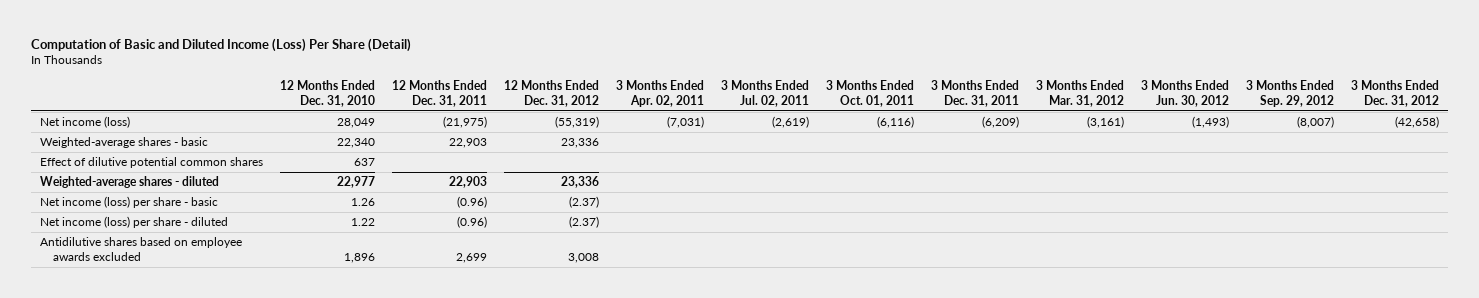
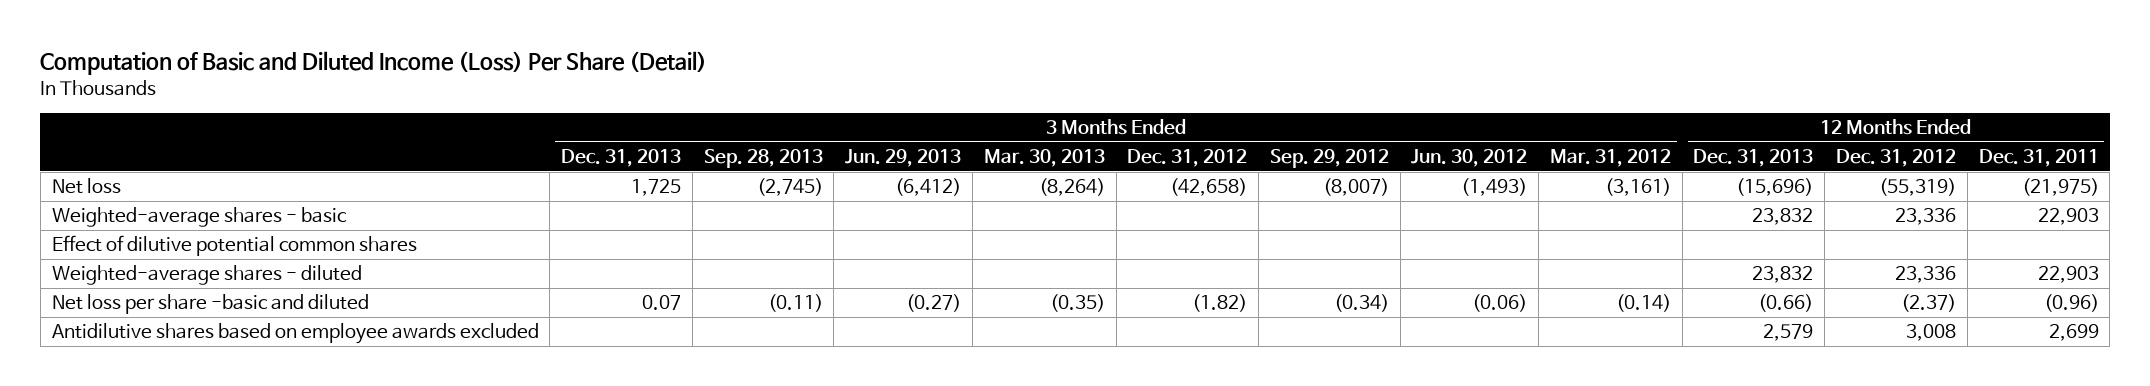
- | 12 Months Ended Dec. 31, 2010 | 12 Months Ended Dec. 31, 2011 | 12 Months Ended Dec. 31, 2012 | 3 Months Ended Apr. 02, 2011 | 3 Months Ended Jul. 02, 2011 | 3 Months Ended Oct. 01, 2011 | 3 Months Ended Dec. 31, 2011 | 3 Months Ended Mar. 31, 2012 | 3 Months Ended Jun. 30, 2012 | 3 Months Ended Sep. 29, 2012 | 3 Months Ended Dec. 31, 2012
+ | 3 Months Ended Dec. 31, 2013 | 3 Months Ended Sep. 28, 2013 | 3 Months Ended Jun. 29, 2013 | 3 Months Ended Mar. 30, 2013 | 3 Months Ended Dec. 31, 2012 | 3 Months Ended Sep. 29, 2012 | 3 Months Ended Jun. 30, 2012 | 3 Months Ended Mar. 31, 2012 | 12 Months Ended Dec. 31, 2013 | 12 Months Ended Dec. 31, 2012 | 12 Months Ended Dec. 31, 2011
- Net income (loss) | 28,049 | (21,975) | (55,319) | (7,031) | (2,619) | (6,116) | (6,209) | (3,161) | (1,493) | (8,007) | (42,658)
+ Net loss | 1,725 | (2,745) | (6,412) | (8,264) | (42,658) | (8,007) | (1,493) | (3,161) | (15,696) | (55,319) | (21,975)
- Net income (loss) per share - basic | 1.26 | (0.96) | (2.37) | | | | | | | |
- Net income (loss) per share - diluted | 1.22 | (0.96) | (2.37) | | | | | | | |
+ Net loss per share -basic and diluted | 0.07 | (0.11) | (0.27) | (0.35) | (1.82) | (0.34) | (0.06) | (0.14) | (0.66) | (2.37) | (0.96)

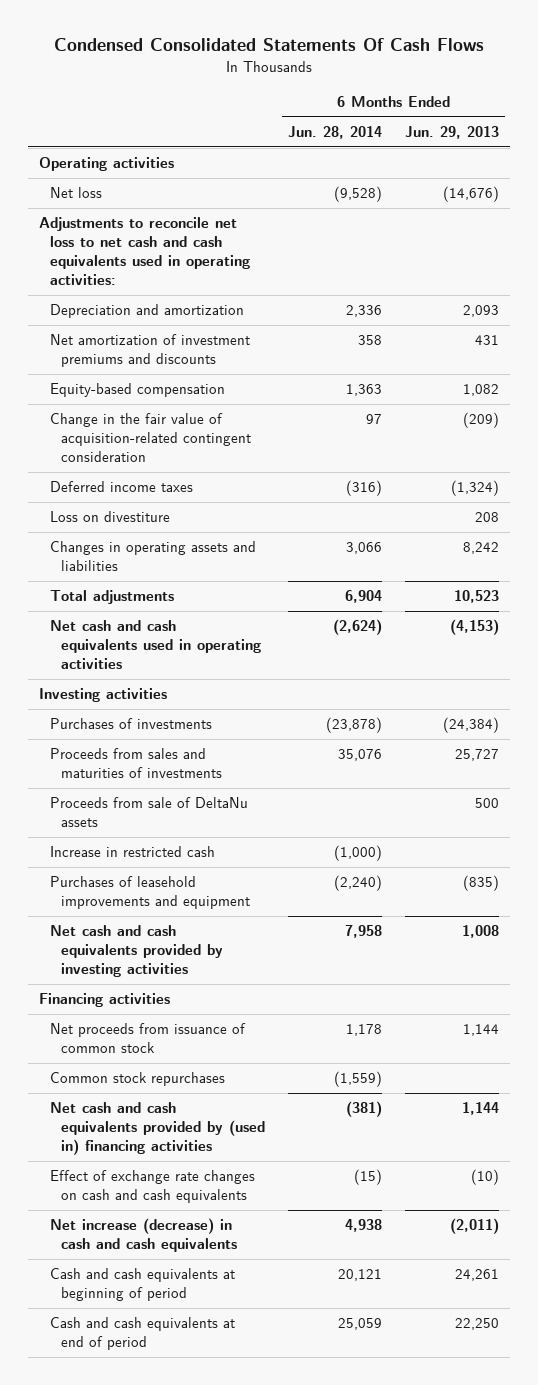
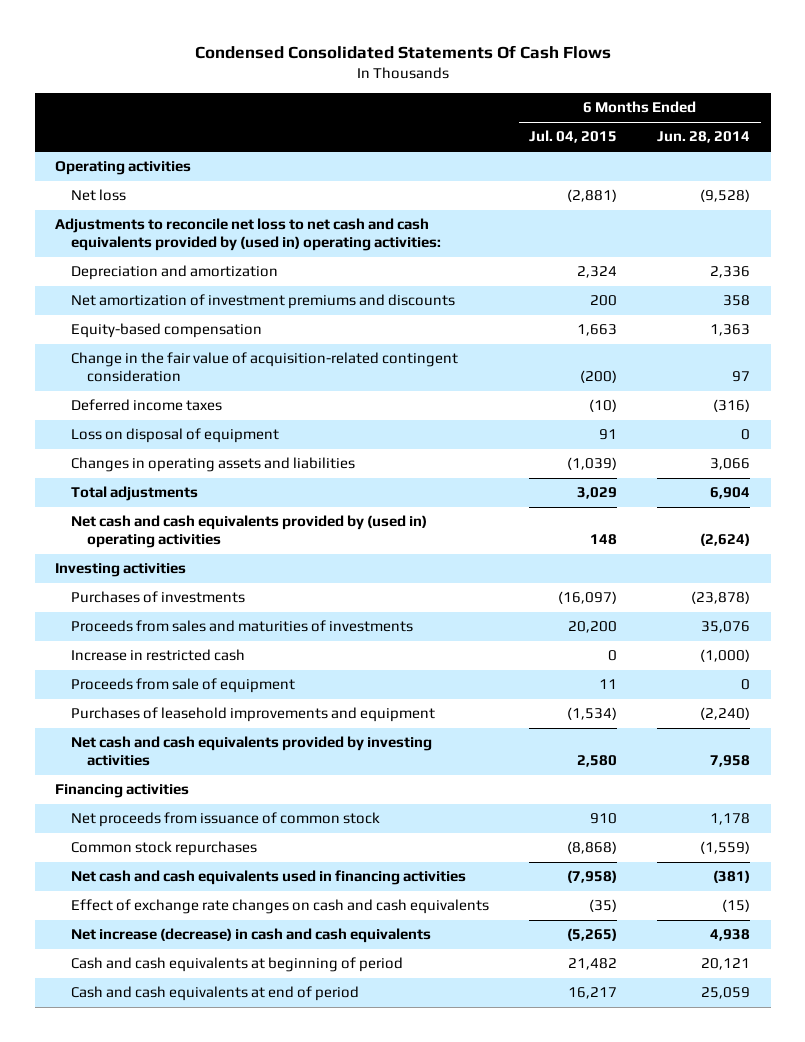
- | 6 Months Ended Jun. 28, 2014 | 6 Months Ended Jun. 29, 2013
+ | 6 Months Ended Jul. 04, 2015 | 6 Months Ended Jun. 28, 2014
- Adjustments to reconcile net loss to net cash and cash equivalents used in operating activities:
+ Adjustments to reconcile net loss to net cash and cash equivalents provided by (used in) operating activities:
- Loss on divestiture | | 208
+ Loss on disposal of equipment | 91 | 0
- Net cash and cash equivalents used in operating activities | (2,624) | (4,153)
+ Net cash and cash equivalents provided by (used in) operating activities | 148 | (2,624)
- Proceeds from sale of DeltaNu assets | | 500
+ Proceeds from sale of equipment | 11 | 0
- Net cash and cash equivalents provided by (used in) financing activities | (381) | 1,144
+ Net cash and cash equivalents used in financing activities | (7,958) | (381)

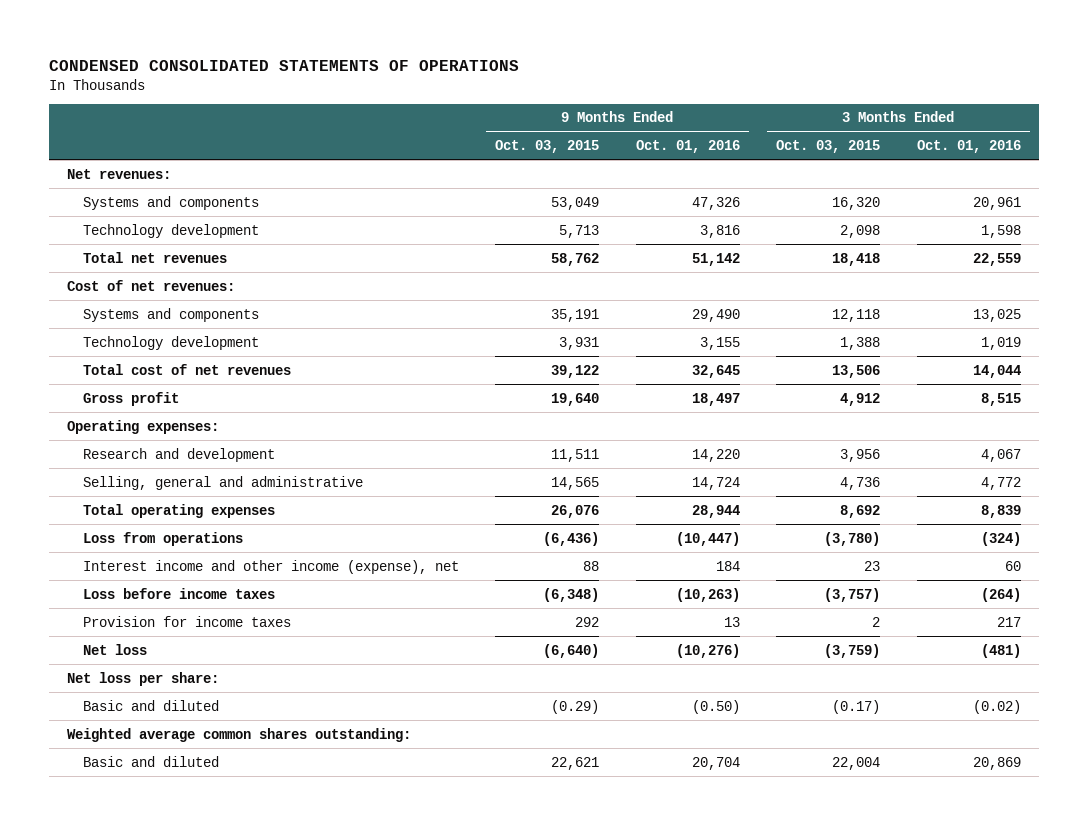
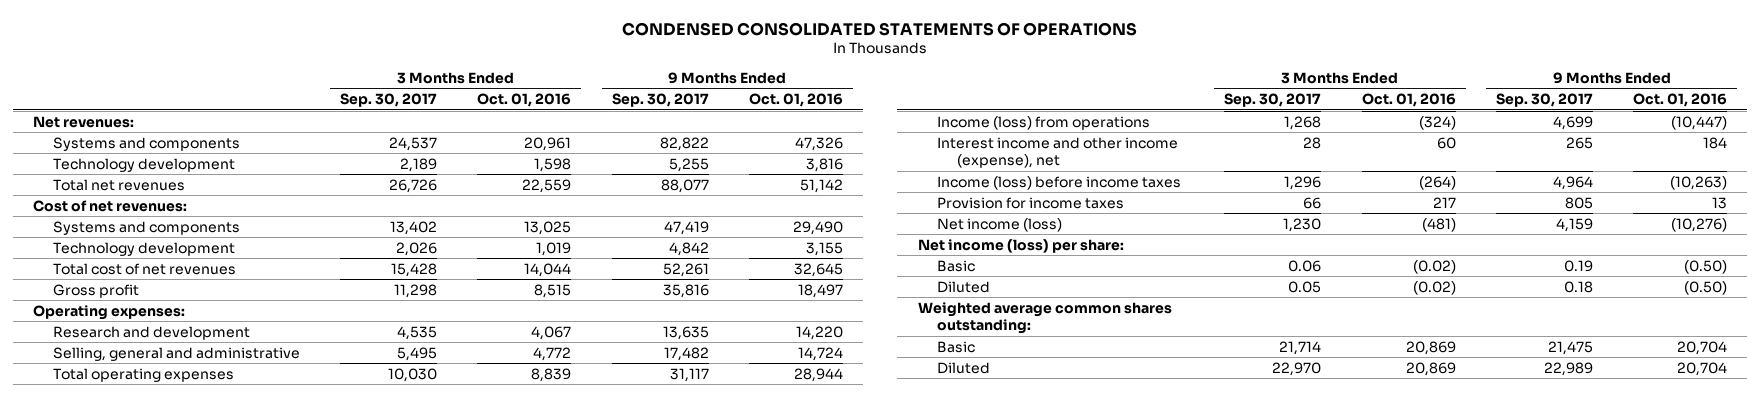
- | 9 Months Ended Oct. 03, 2015 | 9 Months Ended Oct. 01, 2016 | 3 Months Ended Oct. 03, 2015 | 3 Months Ended Oct. 01, 2016
+ | 3 Months Ended Sep. 30, 2017 | 3 Months Ended Oct. 01, 2016 | 9 Months Ended Sep. 30, 2017 | 9 Months Ended Oct. 01, 2016
- Loss from operations | (6,436) | (10,447) | (3,780) | (324)
+ Income (loss) from operations | 1,268 | (324) | 4,699 | (10,447)
- Loss before income taxes | (6,348) | (10,263) | (3,757) | (264)
+ Income (loss) before income taxes | 1,296 | (264) | 4,964 | (10,263)
- Net loss | (6,640) | (10,276) | (3,759) | (481)
- Net loss per share:
- Basic and diluted | (0.29) | (0.50) | (0.17) | (0.02)
+ Net income (loss) | 1,230 | (481) | 4,159 | (10,276)
+ Net income (loss) per share:
+ Basic | 0.06 | (0.02) | 0.19 | (0.50)
+ Diluted | 0.05 | (0.02) | 0.18 | (0.50)
- Basic and diluted | 22,621 | 20,704 | 22,004 | 20,869
+ Basic | 21,714 | 20,869 | 21,475 | 20,704
+ Diluted | 22,970 | 20,869 | 22,989 | 20,704

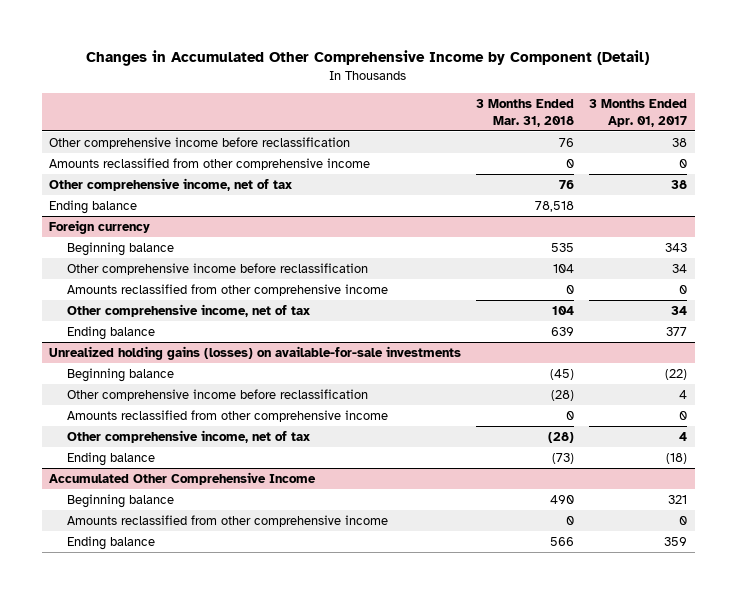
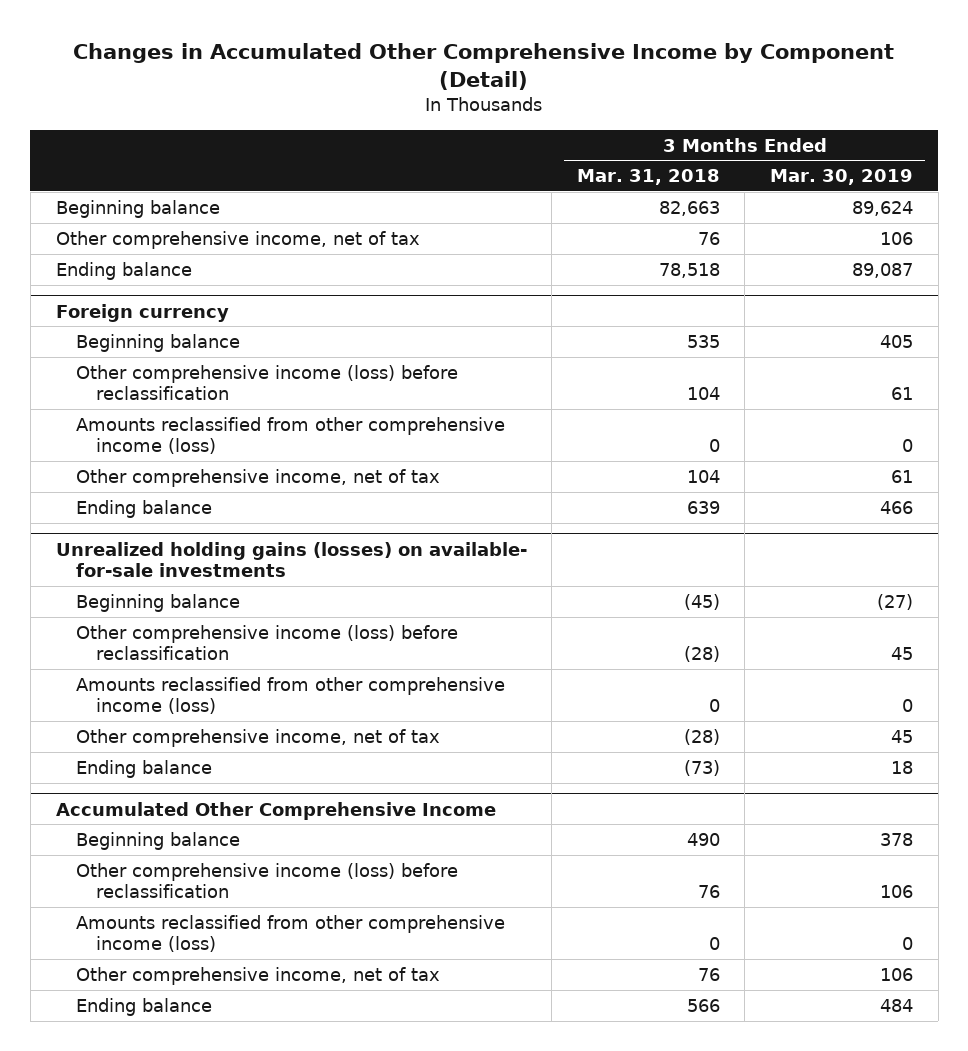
- | 3 Months Ended Mar. 31, 2018 | 3 Months Ended Apr. 01, 2017
+ | 3 Months Ended Mar. 31, 2018 | 3 Months Ended Mar. 30, 2019
- Other comprehensive income before reclassification | 76 | 38
- Amounts reclassified from other comprehensive income | 0 | 0
+ Beginning balance | 82,663 | 89,624
@ Foreign currency
- Other comprehensive income before reclassification | 104 | 34
- Amounts reclassified from other comprehensive income | 0 | 0
+ Other comprehensive income (loss) before reclassification | 104 | 61
+ Amounts reclassified from other comprehensive income (loss) | 0 | 0
- Unrealized holding gains (losses) on available-for-sale investments
+ Unrealized holding gains (losses) on available- for-sale investments
- Other comprehensive income before reclassification | (28) | 4
- Amounts reclassified from other comprehensive income | 0 | 0
+ Other comprehensive income (loss) before reclassification | (28) | 45
+ Amounts reclassified from other comprehensive income (loss) | 0 | 0
@ Accumulated Other Comprehensive Income
- Amounts reclassified from other comprehensive income | 0 | 0
+ Other comprehensive income (loss) before reclassification | 76 | 106
+ Amounts reclassified from other comprehensive income (loss) | 0 | 0
+ Other comprehensive income, net of tax | 76 | 106

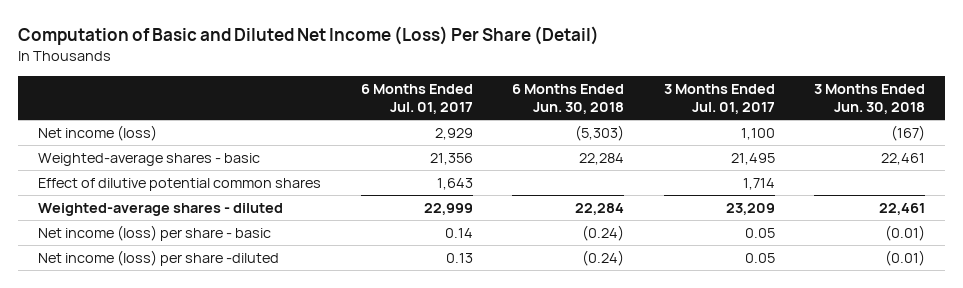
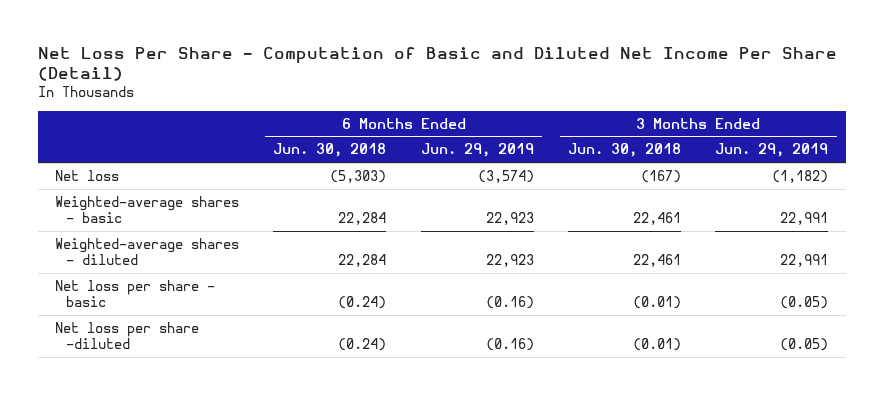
- Computation of Basic and Diluted Net Income (Loss) Per Share (Detail)
+ Net Loss Per Share - Computation of Basic and Diluted Net Income Per Share (Detail)
- | 6 Months Ended Jul. 01, 2017 | 6 Months Ended Jun. 30, 2018 | 3 Months Ended Jul. 01, 2017 | 3 Months Ended Jun. 30, 2018
+ | 6 Months Ended Jun. 30, 2018 | 6 Months Ended Jun. 29, 2019 | 3 Months Ended Jun. 30, 2018 | 3 Months Ended Jun. 29, 2019
- Net income (loss) | 2,929 | (5,303) | 1,100 | (167)
+ Net loss | (5,303) | (3,574) | (167) | (1,182)
- Effect of dilutive potential common shares | 1,643 | | 1,714 |
- Net income (loss) per share - basic | 0.14 | (0.24) | 0.05 | (0.01)
- Net income (loss) per share -diluted | 0.13 | (0.24) | 0.05 | (0.01)
+ Net loss per share - basic | (0.24) | (0.16) | (0.01) | (0.05)
+ Net loss per share -diluted | (0.24) | (0.16) | (0.01) | (0.05)

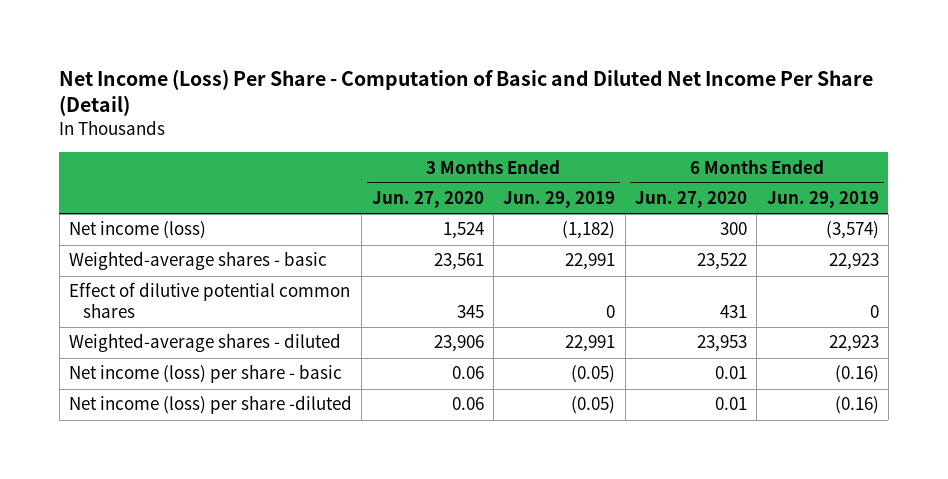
- Net Loss Per Share - Computation of Basic and Diluted Net Income Per Share (Detail)
+ Net Income (Loss) Per Share - Computation of Basic and Diluted Net Income Per Share (Detail)
- | 6 Months Ended Jun. 30, 2018 | 6 Months Ended Jun. 29, 2019 | 3 Months Ended Jun. 30, 2018 | 3 Months Ended Jun. 29, 2019
+ | 3 Months Ended Jun. 27, 2020 | 3 Months Ended Jun. 29, 2019 | 6 Months Ended Jun. 27, 2020 | 6 Months Ended Jun. 29, 2019
- Net loss | (5,303) | (3,574) | (167) | (1,182)
+ Net income (loss) | 1,524 | (1,182) | 300 | (3,574)
+ Effect of dilutive potential common shares | 345 | 0 | 431 | 0
- Net loss per share - basic | (0.24) | (0.16) | (0.01) | (0.05)
- Net loss per share -diluted | (0.24) | (0.16) | (0.01) | (0.05)
+ Net income (loss) per share - basic | 0.06 | (0.05) | 0.01 | (0.16)
+ Net income (loss) per share -diluted | 0.06 | (0.05) | 0.01 | (0.16)

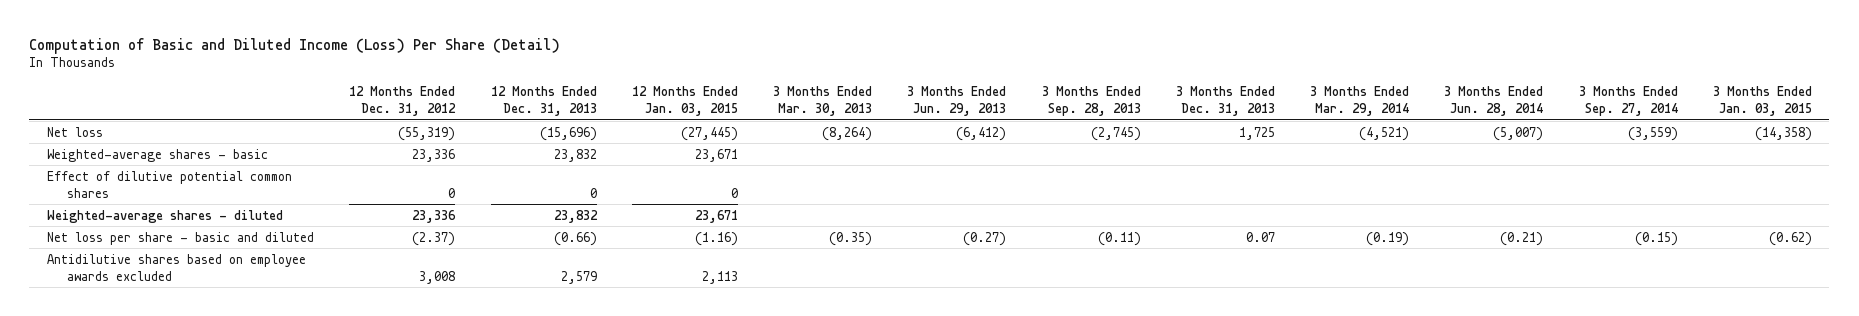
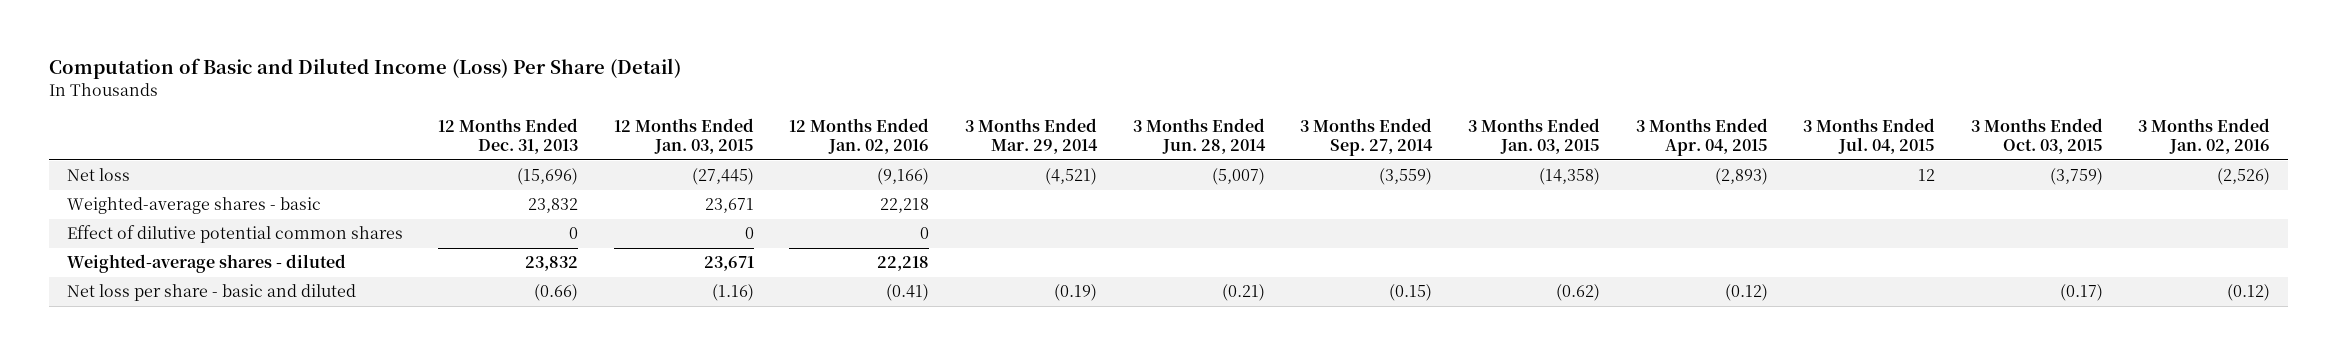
- | 12 Months Ended Dec. 31, 2012 | 12 Months Ended Dec. 31, 2013 | 12 Months Ended Jan. 03, 2015 | 3 Months Ended Mar. 30, 2013 | 3 Months Ended Jun. 29, 2013 | 3 Months Ended Sep. 28, 2013 | 3 Months Ended Dec. 31, 2013 | 3 Months Ended Mar. 29, 2014 | 3 Months Ended Jun. 28, 2014 | 3 Months Ended Sep. 27, 2014 | 3 Months Ended Jan. 03, 2015
+ | 12 Months Ended Dec. 31, 2013 | 12 Months Ended Jan. 03, 2015 | 12 Months Ended Jan. 02, 2016 | 3 Months Ended Mar. 29, 2014 | 3 Months Ended Jun. 28, 2014 | 3 Months Ended Sep. 27, 2014 | 3 Months Ended Jan. 03, 2015 | 3 Months Ended Apr. 04, 2015 | 3 Months Ended Jul. 04, 2015 | 3 Months Ended Oct. 03, 2015 | 3 Months Ended Jan. 02, 2016
- Antidilutive shares based on employee awards excluded | 3,008 | 2,579 | 2,113 | | | | | | | |

